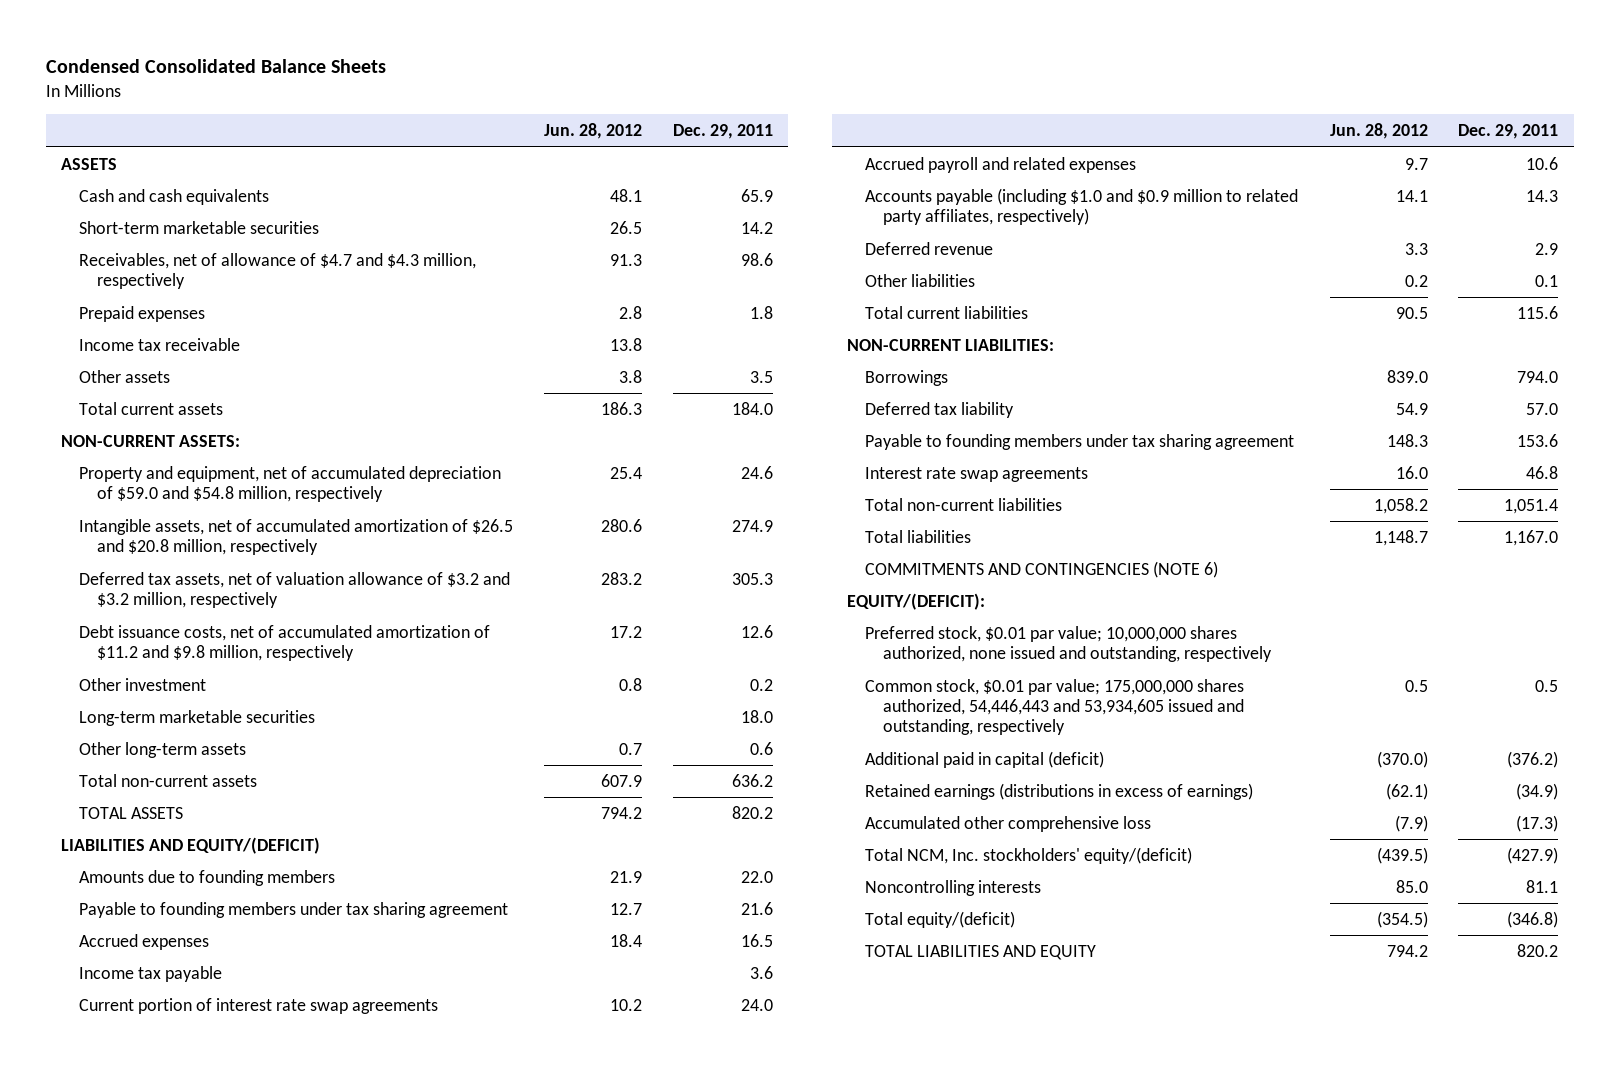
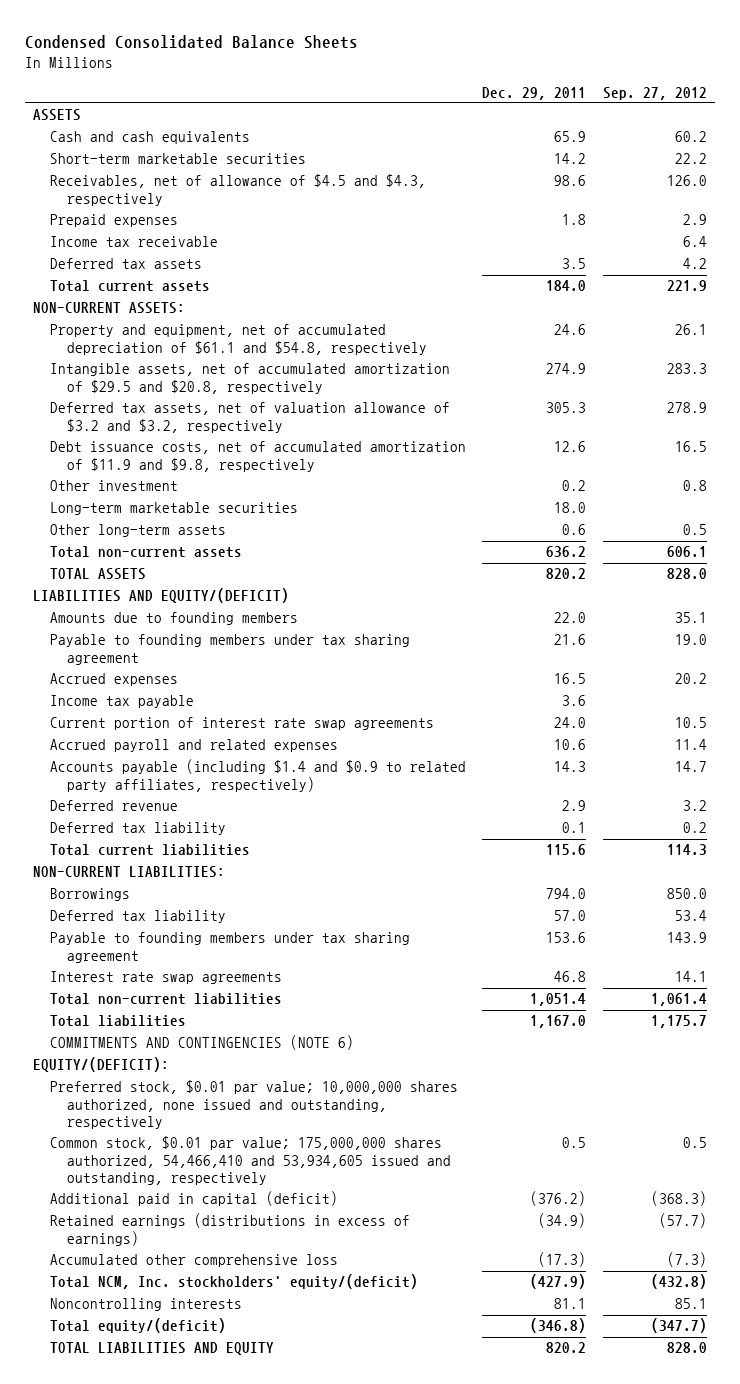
- | Jun. 28, 2012 | Dec. 29, 2011
+ | Dec. 29, 2011 | Sep. 27, 2012
- Receivables, net of allowance of $4.7 and $4.3 million, respectively | 91.3 | 98.6
+ Receivables, net of allowance of $4.5 and $4.3, respectively | 98.6 | 126.0
- Other assets | 3.8 | 3.5
+ Deferred tax assets | 3.5 | 4.2
- Property and equipment, net of accumulated depreciation of $59.0 and $54.8 million, respectively | 25.4 | 24.6
- Intangible assets, net of accumulated amortization of $26.5 and $20.8 million, respectively | 280.6 | 274.9
- Deferred tax assets, net of valuation allowance of $3.2 and $3.2 million, respectively | 283.2 | 305.3
- Debt issuance costs, net of accumulated amortization of $11.2 and $9.8 million, respectively | 17.2 | 12.6
+ Property and equipment, net of accumulated depreciation of $61.1 and $54.8, respectively | 24.6 | 26.1
+ Intangible assets, net of accumulated amortization of $29.5 and $20.8, respectively | 274.9 | 283.3
+ Deferred tax assets, net of valuation allowance of $3.2 and $3.2, respectively | 305.3 | 278.9
+ Debt issuance costs, net of accumulated amortization of $11.9 and $9.8, respectively | 12.6 | 16.5
- Accounts payable (including $1.0 and $0.9 million to related party affiliates, respectively) | 14.1 | 14.3
+ Accounts payable (including $1.4 and $0.9 to related party affiliates, respectively) | 14.3 | 14.7
- Other liabilities | 0.2 | 0.1
+ Deferred tax liability | 0.1 | 0.2
- Common stock, $0.01 par value; 175,000,000 shares authorized, 54,446,443 and 53,934,605 issued and outstanding, respectively | 0.5 | 0.5
+ Common stock, $0.01 par value; 175,000,000 shares authorized, 54,466,410 and 53,934,605 issued and outstanding, respectively | 0.5 | 0.5

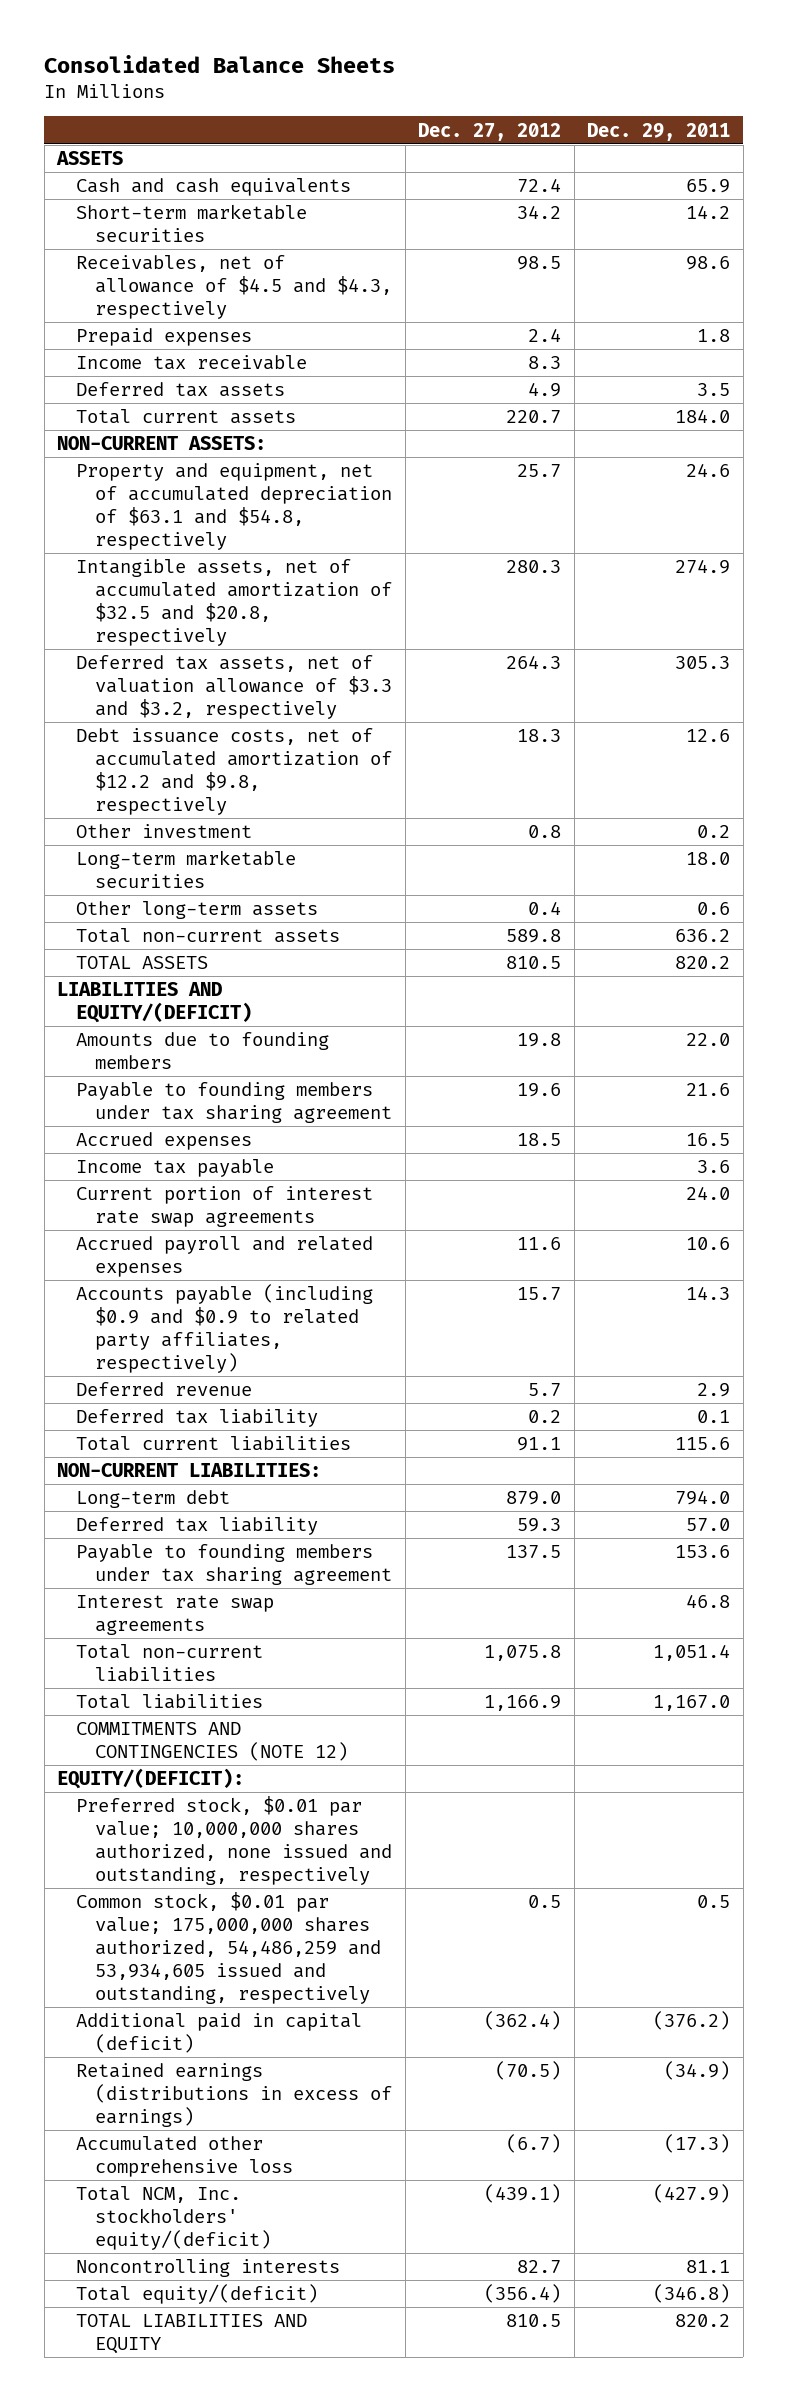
- Condensed Consolidated Balance Sheets
+ Consolidated Balance Sheets
- | Dec. 29, 2011 | Sep. 27, 2012
+ | Dec. 27, 2012 | Dec. 29, 2011
- Property and equipment, net of accumulated depreciation of $61.1 and $54.8, respectively | 24.6 | 26.1
- Intangible assets, net of accumulated amortization of $29.5 and $20.8, respectively | 274.9 | 283.3
- Deferred tax assets, net of valuation allowance of $3.2 and $3.2, respectively | 305.3 | 278.9
- Debt issuance costs, net of accumulated amortization of $11.9 and $9.8, respectively | 12.6 | 16.5
+ Property and equipment, net of accumulated depreciation of $63.1 and $54.8, respectively | 25.7 | 24.6
+ Intangible assets, net of accumulated amortization of $32.5 and $20.8, respectively | 280.3 | 274.9
+ Deferred tax assets, net of valuation allowance of $3.3 and $3.2, respectively | 264.3 | 305.3
+ Debt issuance costs, net of accumulated amortization of $12.2 and $9.8, respectively | 18.3 | 12.6
- Accounts payable (including $1.4 and $0.9 to related party affiliates, respectively) | 14.3 | 14.7
+ Accounts payable (including $0.9 and $0.9 to related party affiliates, respectively) | 15.7 | 14.3
- Borrowings | 794.0 | 850.0
+ Long-term debt | 879.0 | 794.0
- COMMITMENTS AND CONTINGENCIES (NOTE 6)
+ COMMITMENTS AND CONTINGENCIES (NOTE 12)
- Common stock, $0.01 par value; 175,000,000 shares authorized, 54,466,410 and 53,934,605 issued and outstanding, respectively | 0.5 | 0.5
+ Common stock, $0.01 par value; 175,000,000 shares authorized, 54,486,259 and 53,934,605 issued and outstanding, respectively | 0.5 | 0.5

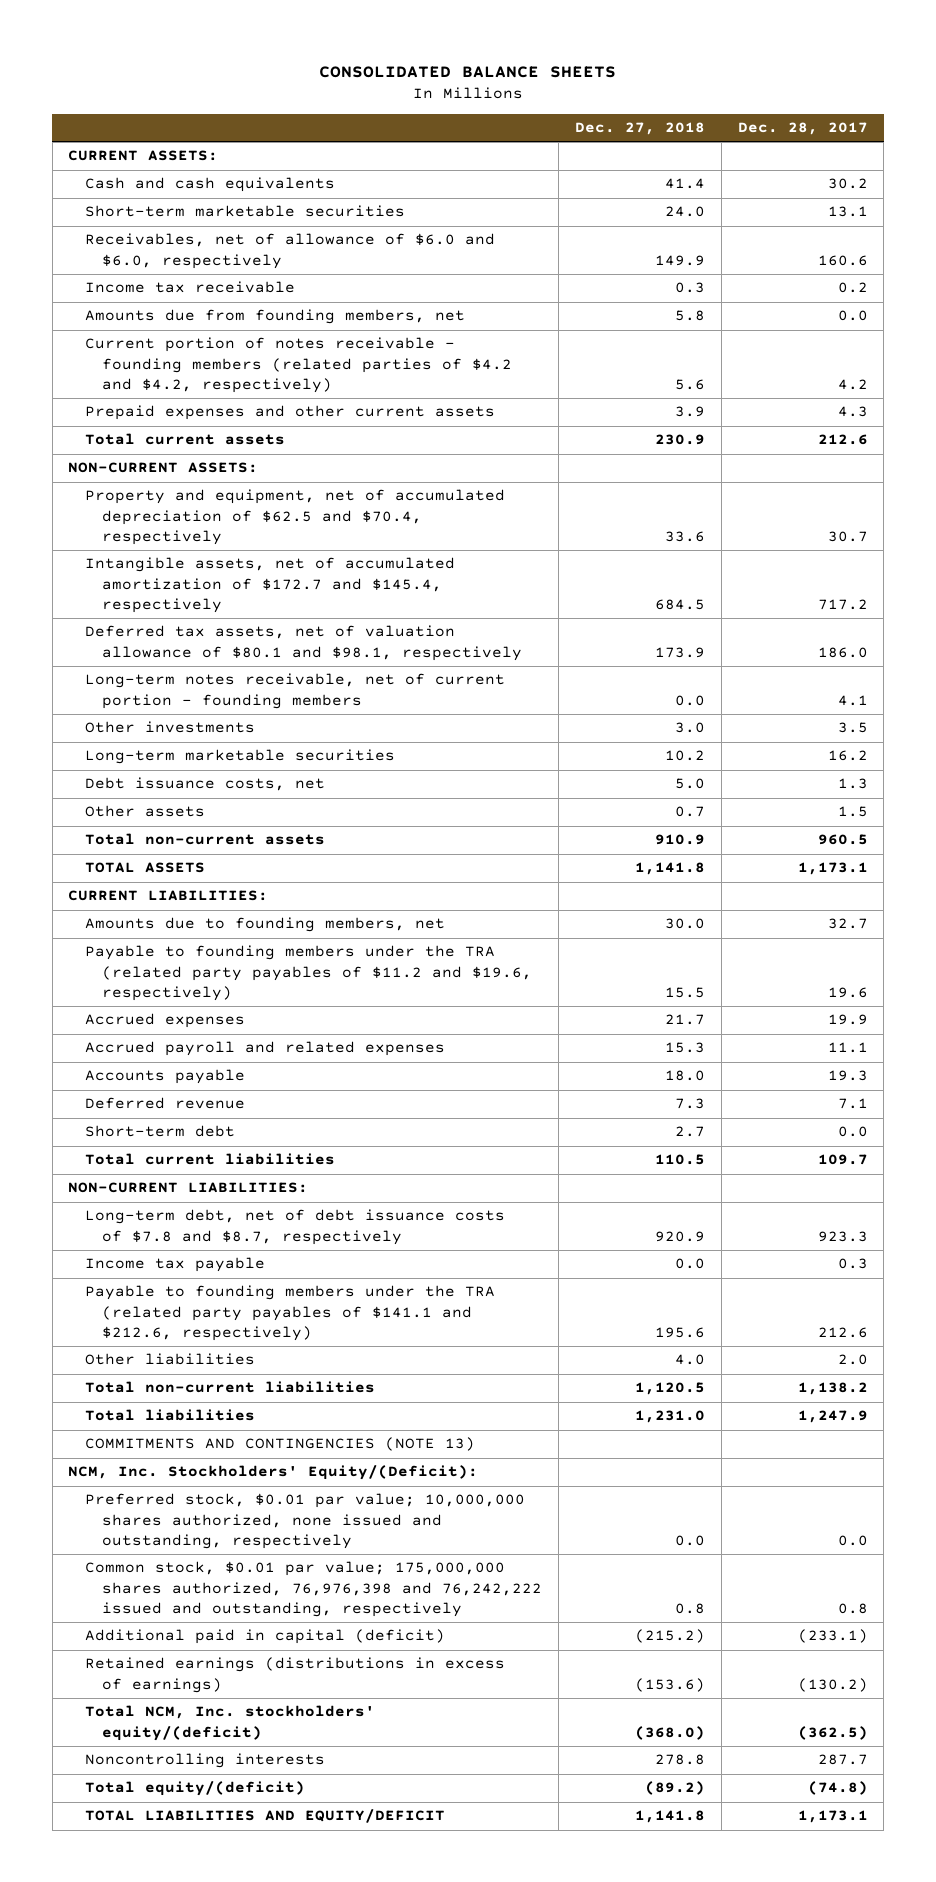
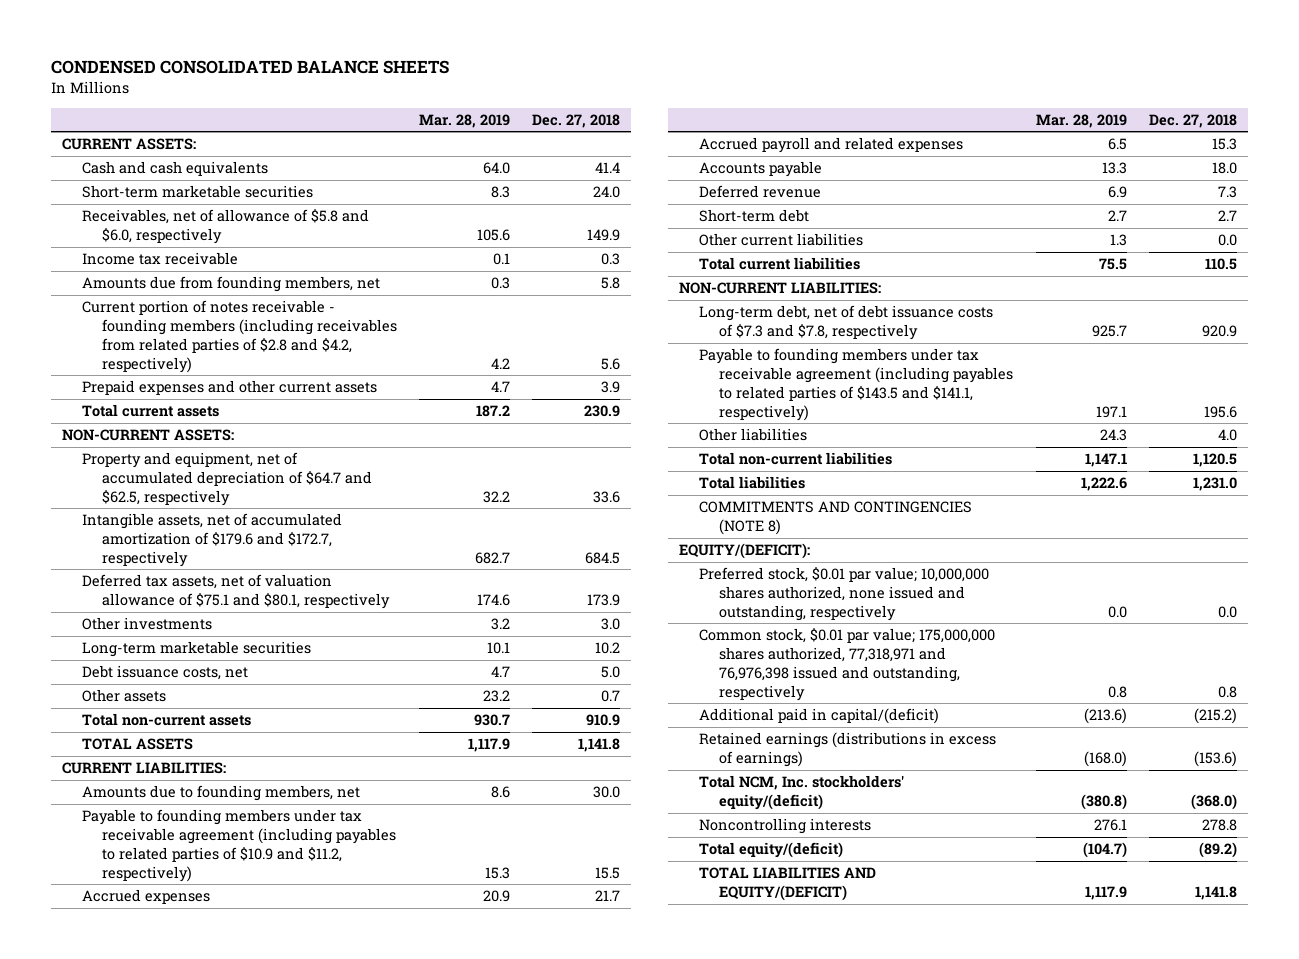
- CONSOLIDATED BALANCE SHEETS
+ CONDENSED CONSOLIDATED BALANCE SHEETS
- | Dec. 27, 2018 | Dec. 28, 2017
+ | Mar. 28, 2019 | Dec. 27, 2018
- Receivables, net of allowance of $6.0 and $6.0, respectively | 149.9 | 160.6
+ Receivables, net of allowance of $5.8 and $6.0, respectively | 105.6 | 149.9
- Current portion of notes receivable - founding members (related parties of $4.2 and $4.2, respectively) | 5.6 | 4.2
+ Current portion of notes receivable - founding members (including receivables from related parties of $2.8 and $4.2, respectively) | 4.2 | 5.6
- Property and equipment, net of accumulated depreciation of $62.5 and $70.4, respectively | 33.6 | 30.7
- Intangible assets, net of accumulated amortization of $172.7 and $145.4, respectively | 684.5 | 717.2
- Deferred tax assets, net of valuation allowance of $80.1 and $98.1, respectively | 173.9 | 186.0
- Long-term notes receivable, net of current portion - founding members | 0.0 | 4.1
+ Property and equipment, net of accumulated depreciation of $64.7 and $62.5, respectively | 32.2 | 33.6
+ Intangible assets, net of accumulated amortization of $179.6 and $172.7, respectively | 682.7 | 684.5
+ Deferred tax assets, net of valuation allowance of $75.1 and $80.1, respectively | 174.6 | 173.9
- Payable to founding members under the TRA (related party payables of $11.2 and $19.6, respectively) | 15.5 | 19.6
+ Payable to founding members under tax receivable agreement (including payables to related parties of $10.9 and $11.2, respectively) | 15.3 | 15.5
+ Other current liabilities | 1.3 | 0.0
- Long-term debt, net of debt issuance costs of $7.8 and $8.7, respectively | 920.9 | 923.3
- Income tax payable | 0.0 | 0.3
- Payable to founding members under the TRA (related party payables of $141.1 and $212.6, respectively) | 195.6 | 212.6
+ Long-term debt, net of debt issuance costs of $7.3 and $7.8, respectively | 925.7 | 920.9
+ Payable to founding members under tax receivable agreement (including payables to related parties of $143.5 and $141.1, respectively) | 197.1 | 195.6
- COMMITMENTS AND CONTINGENCIES (NOTE 13)
- NCM, Inc. Stockholders' Equity/(Deficit):
+ COMMITMENTS AND CONTINGENCIES (NOTE 8)
+ EQUITY/(DEFICIT):
- Common stock, $0.01 par value; 175,000,000 shares authorized, 76,976,398 and 76,242,222 issued and outstanding, respectively | 0.8 | 0.8
- Additional paid in capital (deficit) | (215.2) | (233.1)
+ Common stock, $0.01 par value; 175,000,000 shares authorized, 77,318,971 and 76,976,398 issued and outstanding, respectively | 0.8 | 0.8
+ Additional paid in capital/(deficit) | (213.6) | (215.2)
- TOTAL LIABILITIES AND EQUITY/DEFICIT | 1,141.8 | 1,173.1
+ TOTAL LIABILITIES AND EQUITY/(DEFICIT) | 1,117.9 | 1,141.8

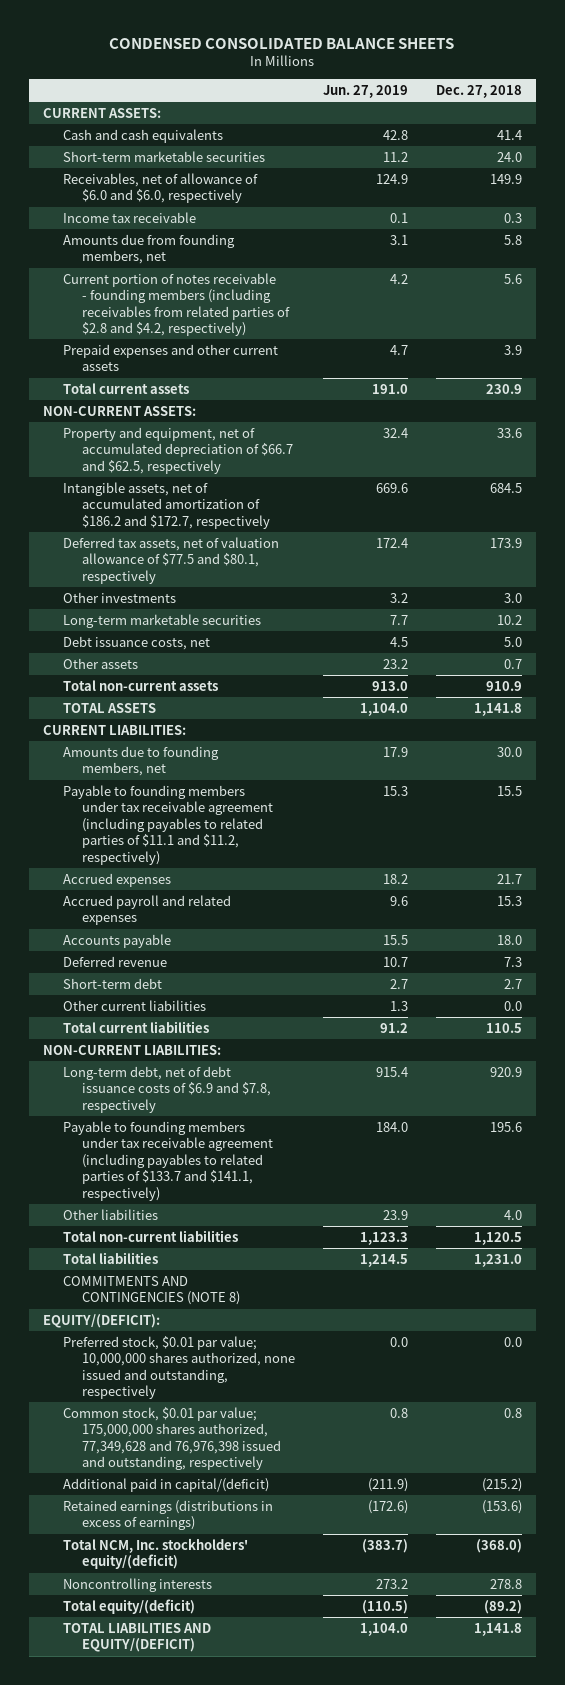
- | Mar. 28, 2019 | Dec. 27, 2018
+ | Jun. 27, 2019 | Dec. 27, 2018
- Receivables, net of allowance of $5.8 and $6.0, respectively | 105.6 | 149.9
+ Receivables, net of allowance of $6.0 and $6.0, respectively | 124.9 | 149.9
- Property and equipment, net of accumulated depreciation of $64.7 and $62.5, respectively | 32.2 | 33.6
- Intangible assets, net of accumulated amortization of $179.6 and $172.7, respectively | 682.7 | 684.5
- Deferred tax assets, net of valuation allowance of $75.1 and $80.1, respectively | 174.6 | 173.9
+ Property and equipment, net of accumulated depreciation of $66.7 and $62.5, respectively | 32.4 | 33.6
+ Intangible assets, net of accumulated amortization of $186.2 and $172.7, respectively | 669.6 | 684.5
+ Deferred tax assets, net of valuation allowance of $77.5 and $80.1, respectively | 172.4 | 173.9
- Payable to founding members under tax receivable agreement (including payables to related parties of $10.9 and $11.2, respectively) | 15.3 | 15.5
+ Payable to founding members under tax receivable agreement (including payables to related parties of $11.1 and $11.2, respectively) | 15.3 | 15.5
- Long-term debt, net of debt issuance costs of $7.3 and $7.8, respectively | 925.7 | 920.9
- Payable to founding members under tax receivable agreement (including payables to related parties of $143.5 and $141.1, respectively) | 197.1 | 195.6
+ Long-term debt, net of debt issuance costs of $6.9 and $7.8, respectively | 915.4 | 920.9
+ Payable to founding members under tax receivable agreement (including payables to related parties of $133.7 and $141.1, respectively) | 184.0 | 195.6
- Common stock, $0.01 par value; 175,000,000 shares authorized, 77,318,971 and 76,976,398 issued and outstanding, respectively | 0.8 | 0.8
+ Common stock, $0.01 par value; 175,000,000 shares authorized, 77,349,628 and 76,976,398 issued and outstanding, respectively | 0.8 | 0.8

